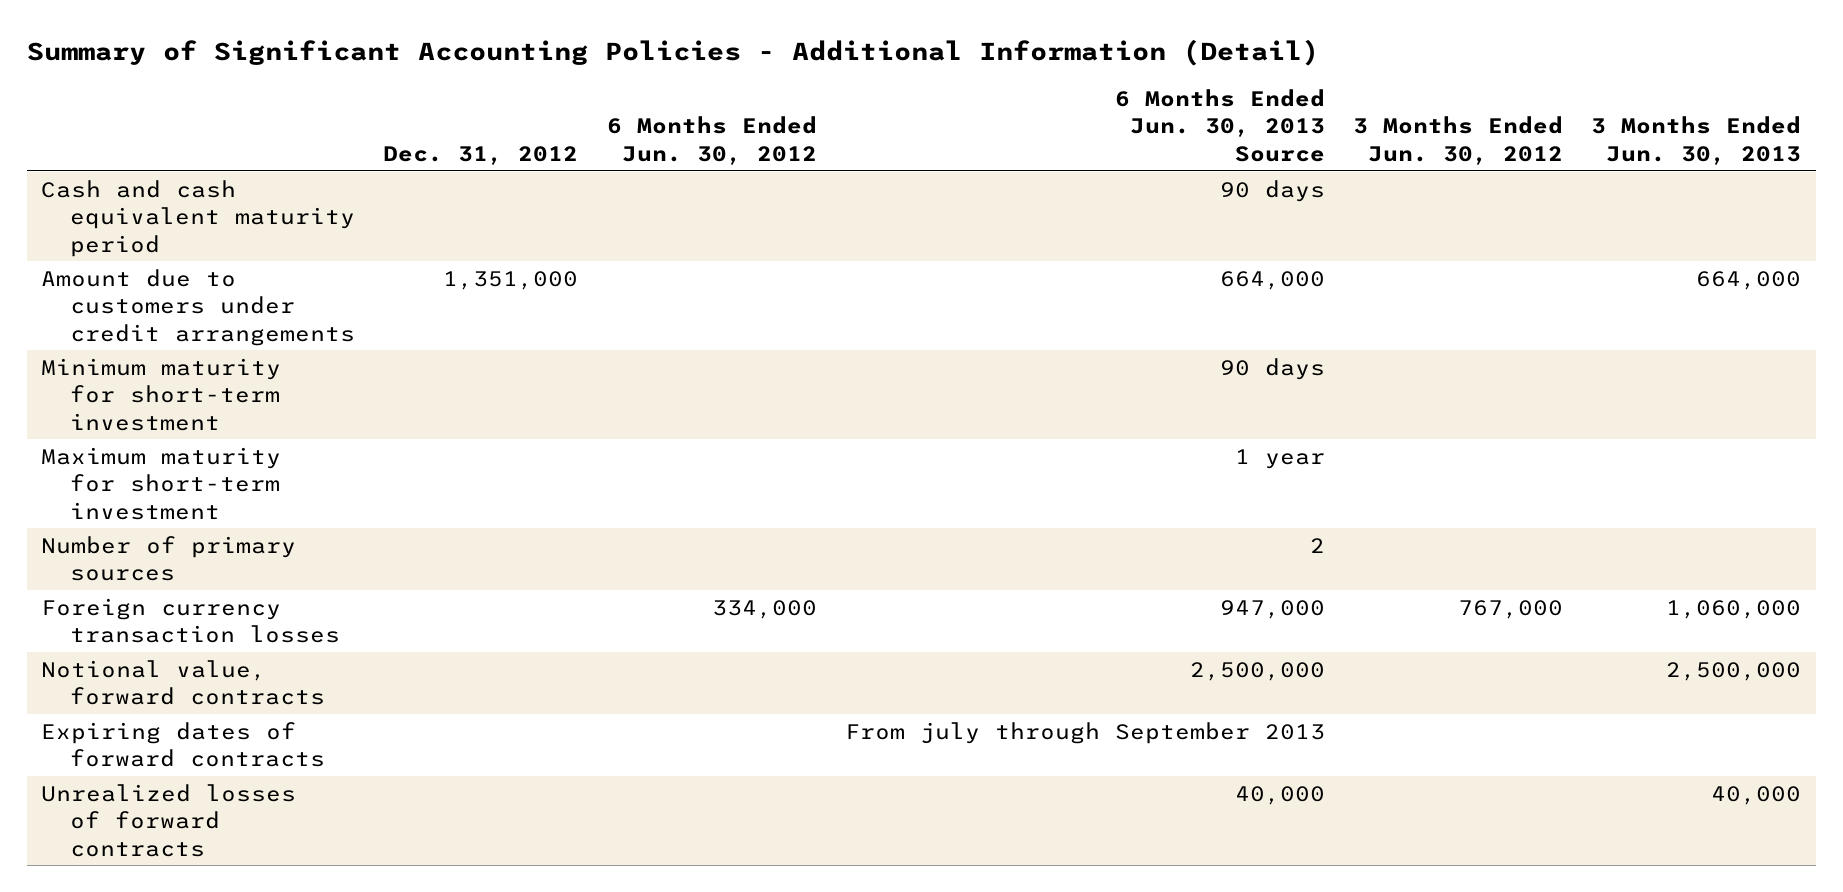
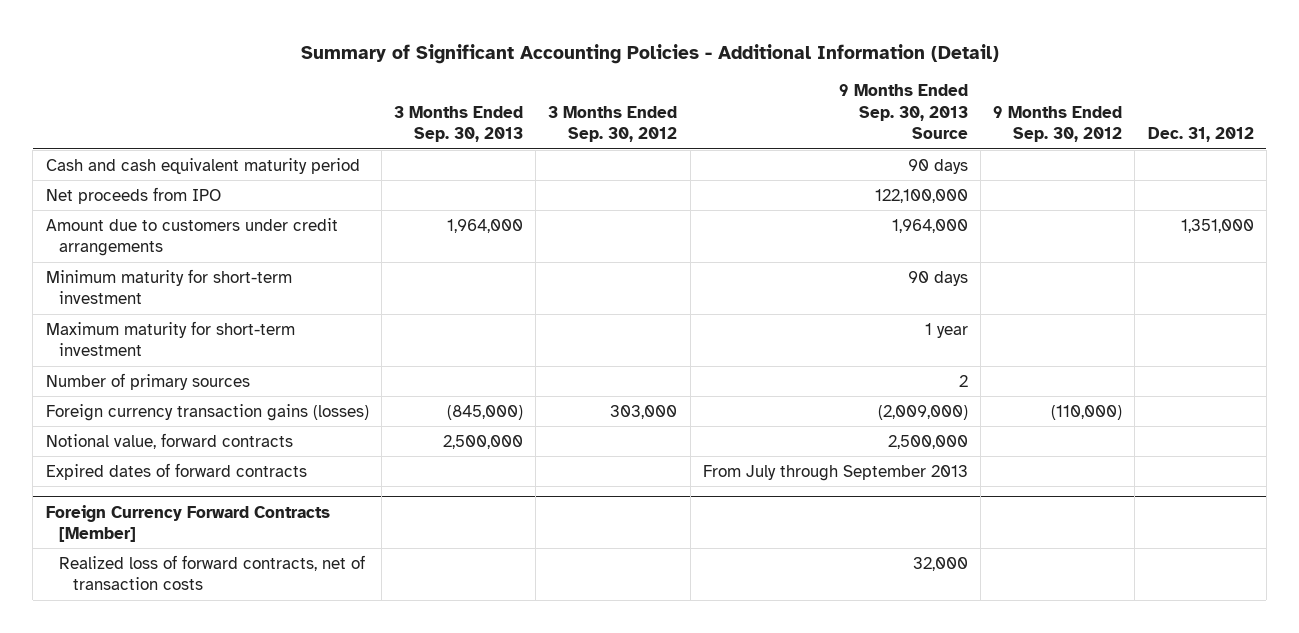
- | Dec. 31, 2012 | 6 Months Ended Jun. 30, 2012 | 6 Months Ended Jun. 30, 2013 Source | 3 Months Ended Jun. 30, 2012 | 3 Months Ended Jun. 30, 2013
+ | 3 Months Ended Sep. 30, 2013 | 3 Months Ended Sep. 30, 2012 | 9 Months Ended Sep. 30, 2013 Source | 9 Months Ended Sep. 30, 2012 | Dec. 31, 2012
+ Net proceeds from IPO | | | 122,100,000 | |
- Foreign currency transaction losses | | 334,000 | 947,000 | 767,000 | 1,060,000
+ Foreign currency transaction gains (losses) | (845,000) | 303,000 | (2,009,000) | (110,000) |
- Expiring dates of forward contracts | | | From july through September 2013 | |
- Unrealized losses of forward contracts | | | 40,000 | | 40,000
+ Expired dates of forward contracts | | | From July through September 2013 | |
+ Foreign Currency Forward Contracts [Member]
+ Realized loss of forward contracts, net of transaction costs | | | 32,000 | |

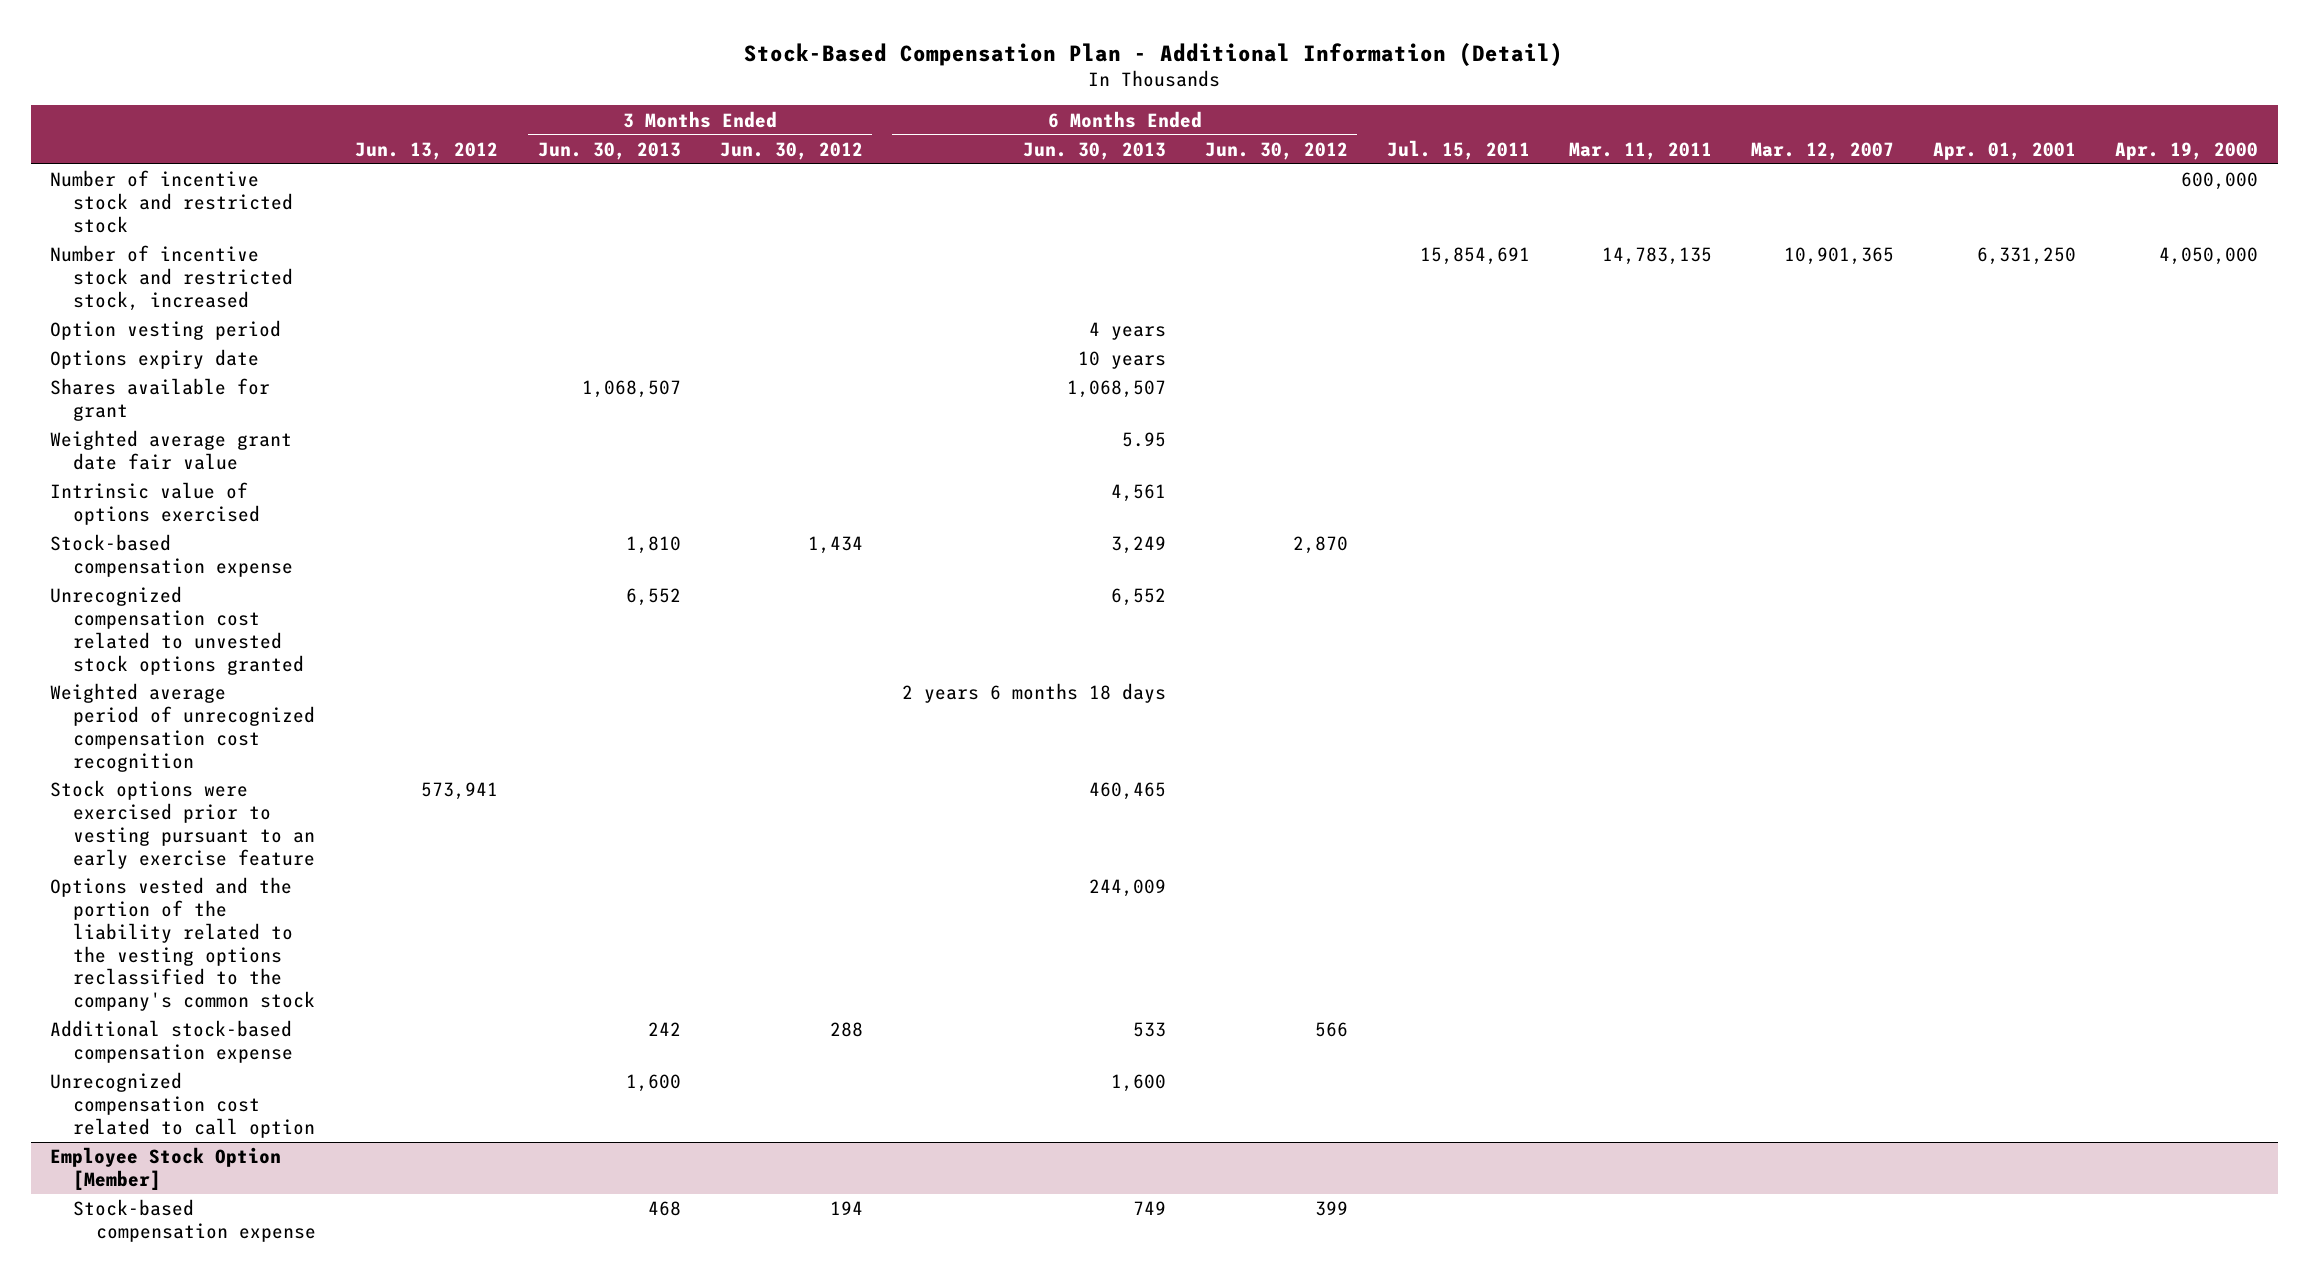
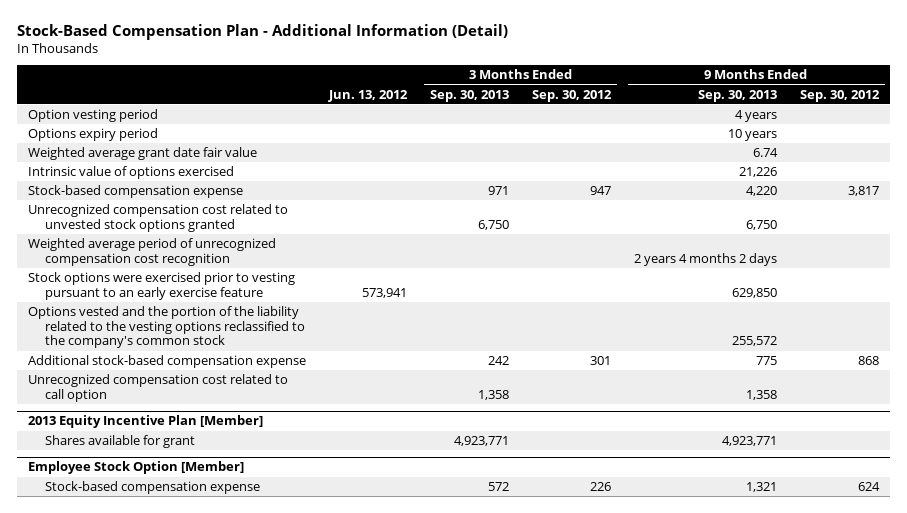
- | Jun. 13, 2012 | 3 Months Ended Jun. 30, 2013 | 3 Months Ended Jun. 30, 2012 | 6 Months Ended Jun. 30, 2013 | 6 Months Ended Jun. 30, 2012 | Jul. 15, 2011 | Mar. 11, 2011 | Mar. 12, 2007 | Apr. 01, 2001 | Apr. 19, 2000
+ | Jun. 13, 2012 | 3 Months Ended Sep. 30, 2013 | 3 Months Ended Sep. 30, 2012 | 9 Months Ended Sep. 30, 2013 | 9 Months Ended Sep. 30, 2012
- Number of incentive stock and restricted stock | | | | | | | | | | 600,000
- Number of incentive stock and restricted stock, increased | | | | | | 15,854,691 | 14,783,135 | 10,901,365 | 6,331,250 | 4,050,000
- Options expiry date | | | | 10 years | | | | | |
- Shares available for grant | | 1,068,507 | | 1,068,507 | | | | | |
+ Options expiry period | | | | 10 years |
+ 2013 Equity Incentive Plan [Member]
+ Shares available for grant | | 4,923,771 | | 4,923,771 |

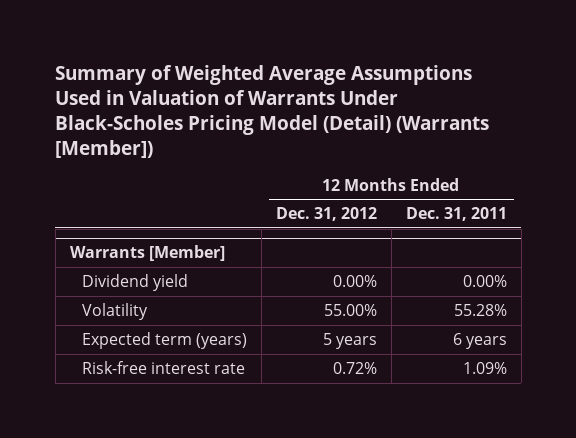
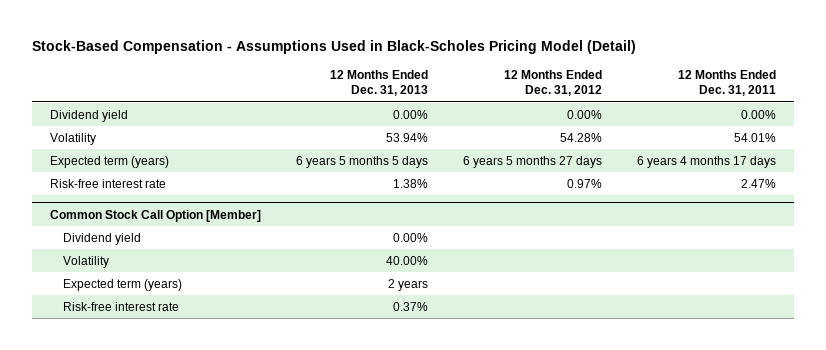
- Summary of Weighted Average Assumptions Used in Valuation of Warrants Under Black-Scholes Pricing Model (Detail) (Warrants [Member])
+ Stock-Based Compensation - Assumptions Used in Black-Scholes Pricing Model (Detail)
- | 12 Months Ended Dec. 31, 2012 | 12 Months Ended Dec. 31, 2011
+ | 12 Months Ended Dec. 31, 2013 | 12 Months Ended Dec. 31, 2012 | 12 Months Ended Dec. 31, 2011
- Warrants [Member]
- Dividend yield | 0.00% | 0.00%
- Volatility | 55.00% | 55.28%
- Expected term (years) | 5 years | 6 years
- Risk-free interest rate | 0.72% | 1.09%
+ Dividend yield | 0.00% | 0.00% | 0.00%
+ Volatility | 53.94% | 54.28% | 54.01%
+ Expected term (years) | 6 years 5 months 5 days | 6 years 5 months 27 days | 6 years 4 months 17 days
+ Risk-free interest rate | 1.38% | 0.97% | 2.47%
+ Common Stock Call Option [Member]
+ Dividend yield | 0.00% | |
+ Volatility | 40.00% | |
+ Expected term (years) | 2 years | |
+ Risk-free interest rate | 0.37% | |

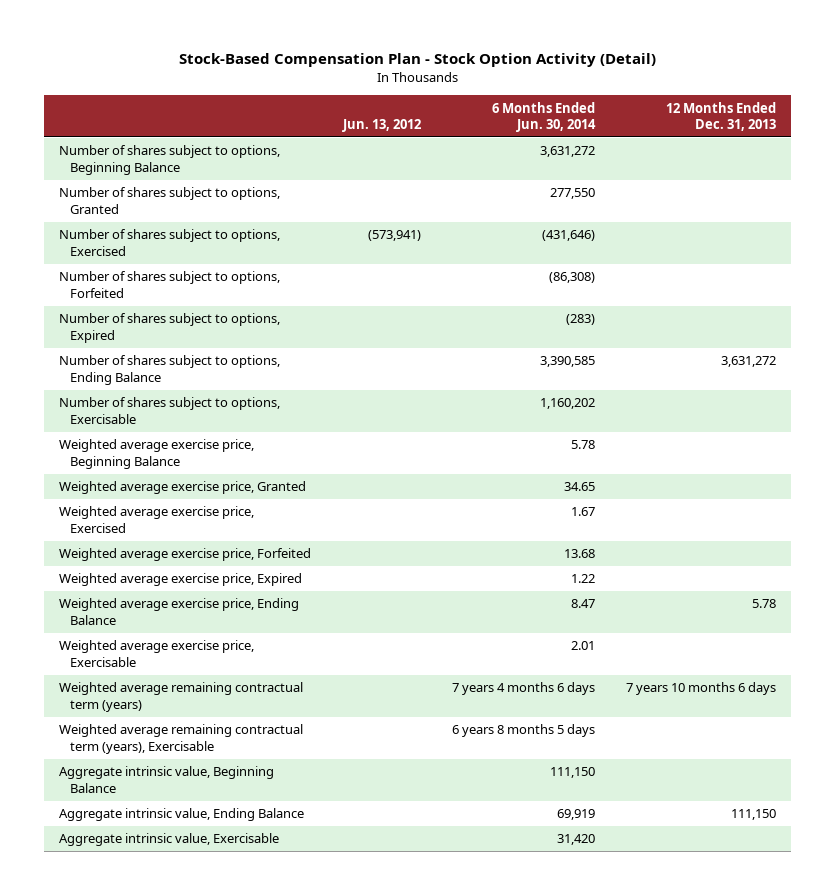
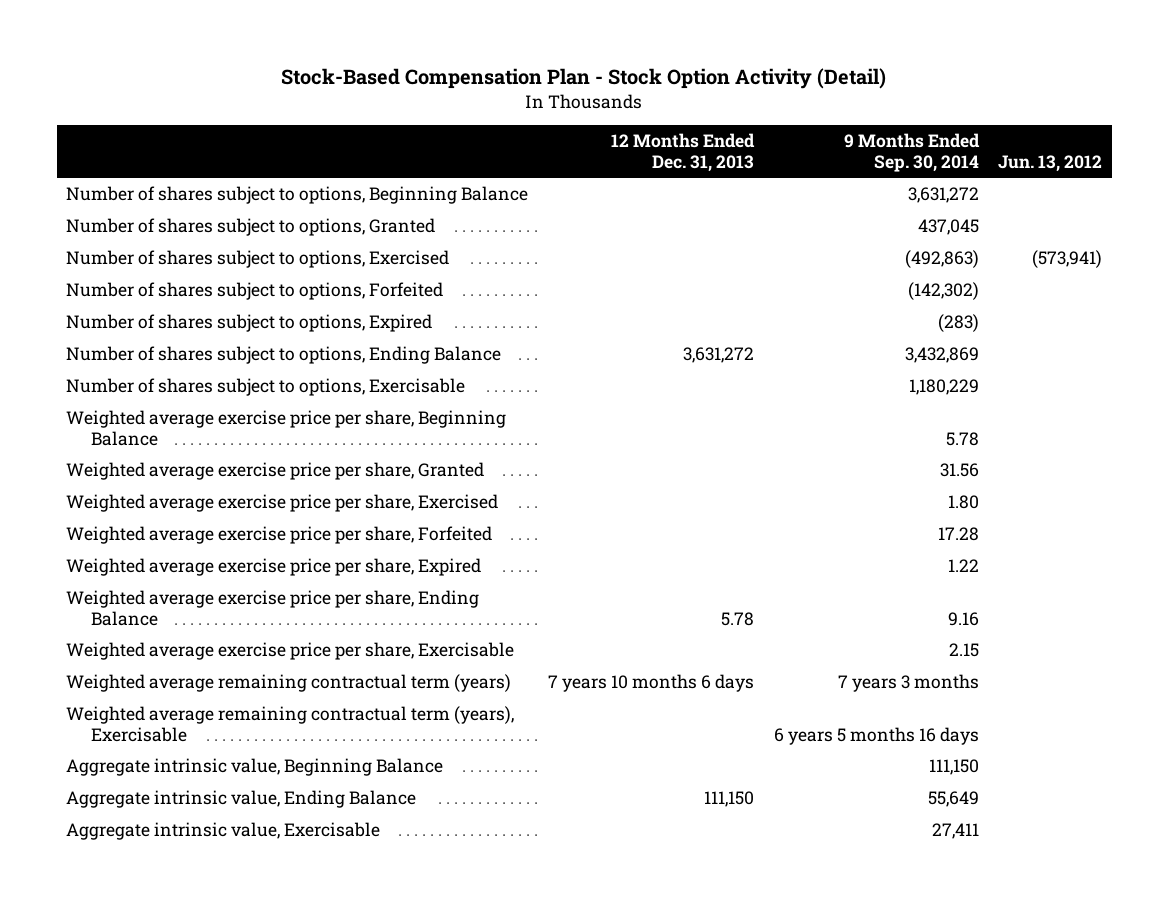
- | Jun. 13, 2012 | 6 Months Ended Jun. 30, 2014 | 12 Months Ended Dec. 31, 2013
+ | 12 Months Ended Dec. 31, 2013 | 9 Months Ended Sep. 30, 2014 | Jun. 13, 2012
- Weighted average exercise price, Beginning Balance | | 5.78 |
- Weighted average exercise price, Granted | | 34.65 |
- Weighted average exercise price, Exercised | | 1.67 |
- Weighted average exercise price, Forfeited | | 13.68 |
- Weighted average exercise price, Expired | | 1.22 |
- Weighted average exercise price, Ending Balance | | 8.47 | 5.78
- Weighted average exercise price, Exercisable | | 2.01 |
+ Weighted average exercise price per share, Beginning Balance | | 5.78 |
+ Weighted average exercise price per share, Granted | | 31.56 |
+ Weighted average exercise price per share, Exercised | | 1.80 |
+ Weighted average exercise price per share, Forfeited | | 17.28 |
+ Weighted average exercise price per share, Expired | | 1.22 |
+ Weighted average exercise price per share, Ending Balance | 5.78 | 9.16 |
+ Weighted average exercise price per share, Exercisable | | 2.15 |

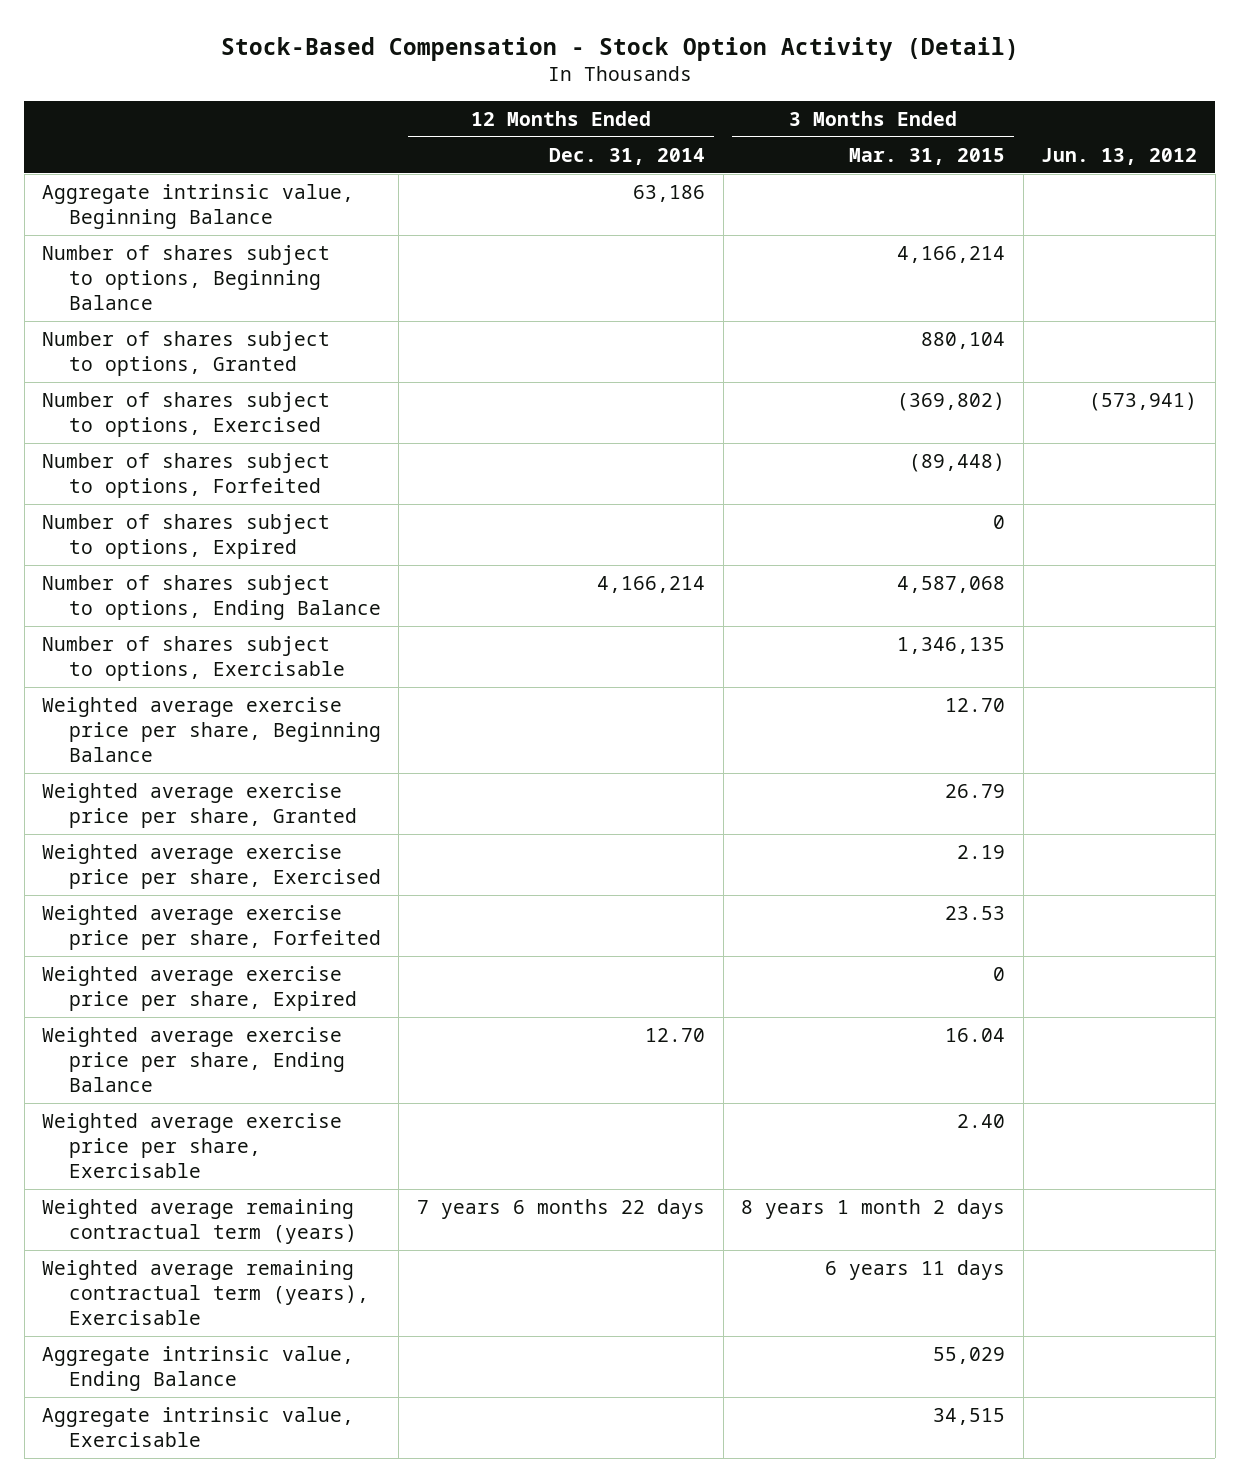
- Stock-Based Compensation Plan - Stock Option Activity (Detail)
+ Stock-Based Compensation - Stock Option Activity (Detail)
- | 12 Months Ended Dec. 31, 2013 | 9 Months Ended Sep. 30, 2014 | Jun. 13, 2012
+ | 12 Months Ended Dec. 31, 2014 | 3 Months Ended Mar. 31, 2015 | Jun. 13, 2012
moved up: Aggregate intrinsic value, Beginning Balance | 63,186 | |

